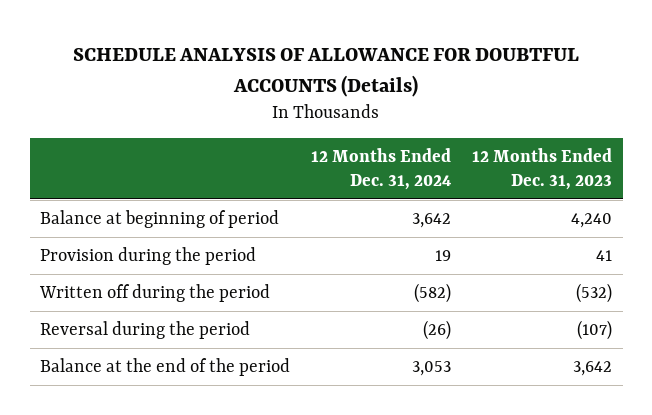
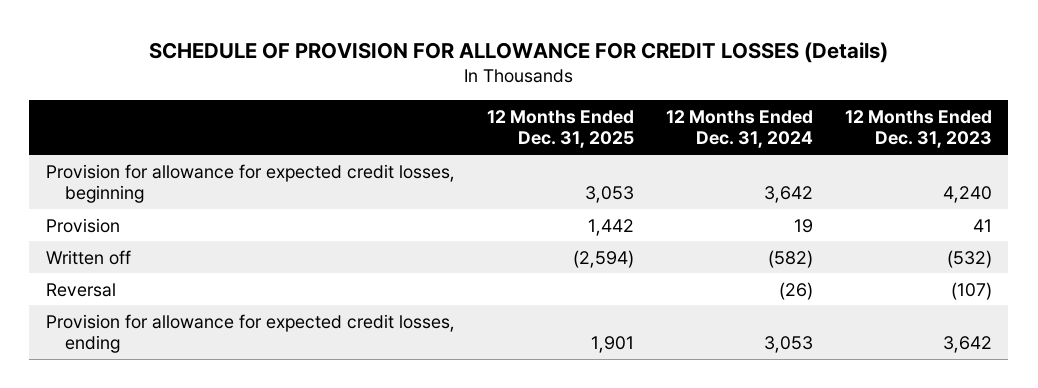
- SCHEDULE ANALYSIS OF ALLOWANCE FOR DOUBTFUL ACCOUNTS (Details)
+ SCHEDULE OF PROVISION FOR ALLOWANCE FOR CREDIT LOSSES (Details)
- | 12 Months Ended Dec. 31, 2024 | 12 Months Ended Dec. 31, 2023
+ | 12 Months Ended Dec. 31, 2025 | 12 Months Ended Dec. 31, 2024 | 12 Months Ended Dec. 31, 2023
- Balance at beginning of period | 3,642 | 4,240
- Provision during the period | 19 | 41
- Written off during the period | (582) | (532)
- Reversal during the period | (26) | (107)
- Balance at the end of the period | 3,053 | 3,642
+ Provision for allowance for expected credit losses, beginning | 3,053 | 3,642 | 4,240
+ Provision | 1,442 | 19 | 41
+ Written off | (2,594) | (582) | (532)
+ Reversal | | (26) | (107)
+ Provision for allowance for expected credit losses, ending | 1,901 | 3,053 | 3,642

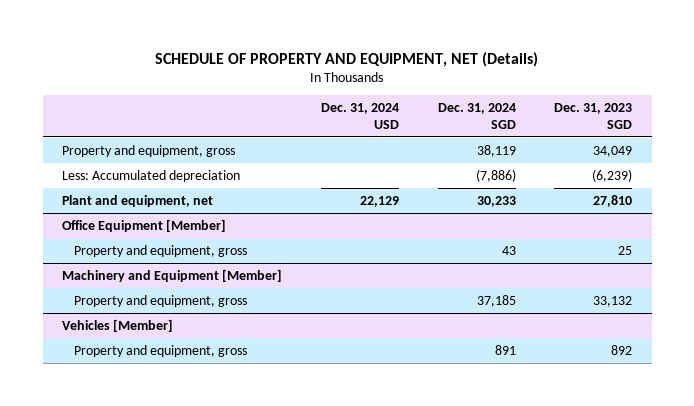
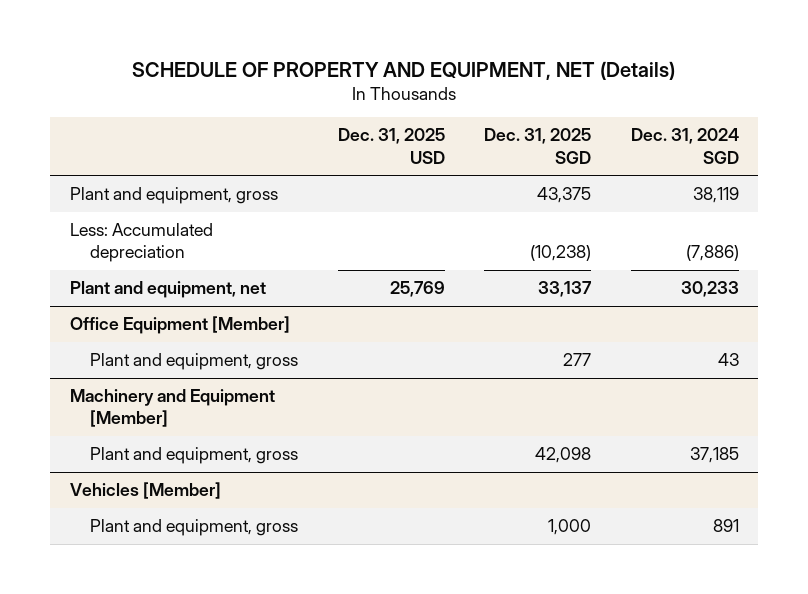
- | Dec. 31, 2024 USD | Dec. 31, 2024 SGD | Dec. 31, 2023 SGD
+ | Dec. 31, 2025 USD | Dec. 31, 2025 SGD | Dec. 31, 2024 SGD
- Property and equipment, gross | | 38,119 | 34,049
+ Plant and equipment, gross | | 43,375 | 38,119
@ Office Equipment [Member]
- Property and equipment, gross | | 43 | 25
+ Plant and equipment, gross | | 277 | 43
@ Machinery and Equipment [Member]
- Property and equipment, gross | | 37,185 | 33,132
+ Plant and equipment, gross | | 42,098 | 37,185
@ Vehicles [Member]
- Property and equipment, gross | | 891 | 892
+ Plant and equipment, gross | | 1,000 | 891

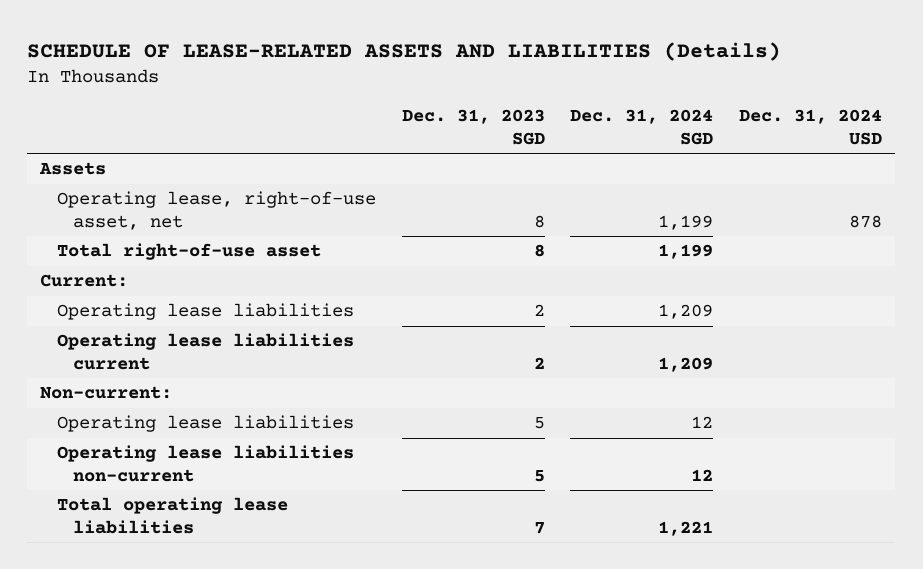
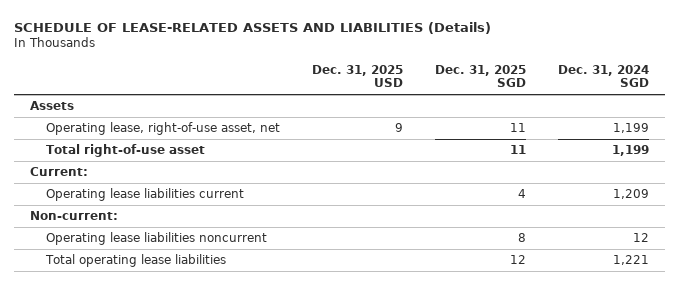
- | Dec. 31, 2023 SGD | Dec. 31, 2024 SGD | Dec. 31, 2024 USD
+ | Dec. 31, 2025 USD | Dec. 31, 2025 SGD | Dec. 31, 2024 SGD
- Operating lease liabilities | 2 | 1,209 |
- Operating lease liabilities | 5 | 12 |
- Operating lease liabilities non-current | 5 | 12 |
+ Operating lease liabilities noncurrent | | 8 | 12

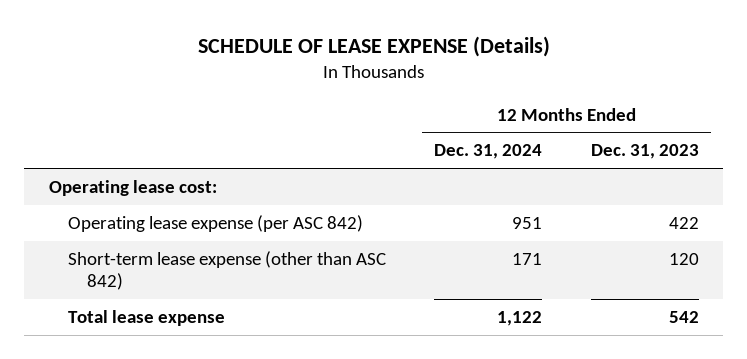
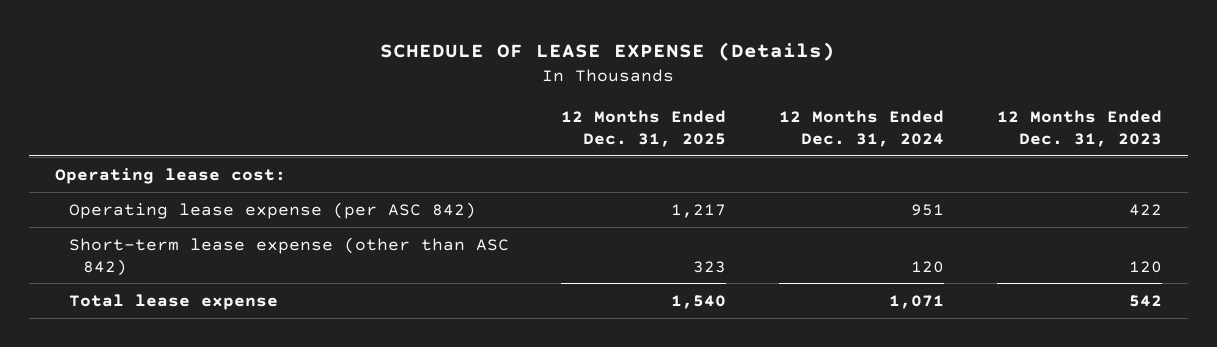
- | 12 Months Ended Dec. 31, 2024 | 12 Months Ended Dec. 31, 2023
+ | 12 Months Ended Dec. 31, 2025 | 12 Months Ended Dec. 31, 2024 | 12 Months Ended Dec. 31, 2023
- Short-term lease expense (other than ASC 842) | 171 | 120
- Total lease expense | 1,122 | 542
+ Short-term lease expense (other than ASC 842) | 323 | 120 | 120
+ Total lease expense | 1,540 | 1,071 | 542

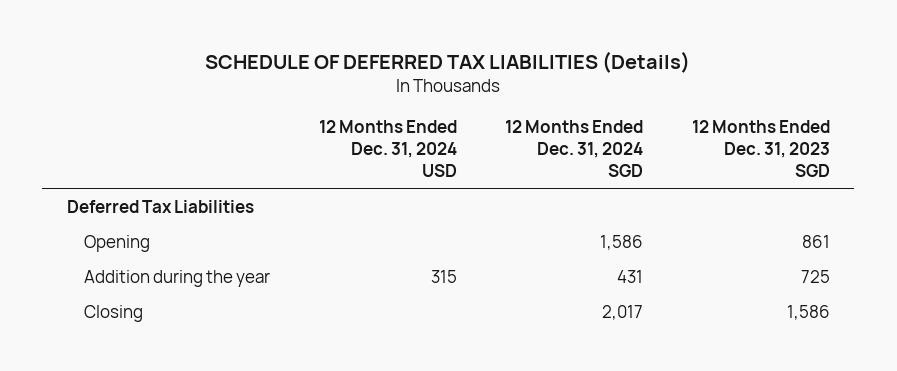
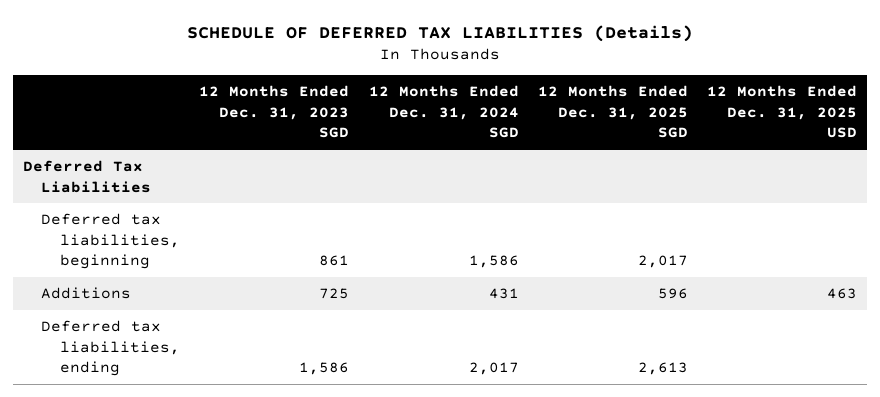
- | 12 Months Ended Dec. 31, 2024 USD | 12 Months Ended Dec. 31, 2024 SGD | 12 Months Ended Dec. 31, 2023 SGD
+ | 12 Months Ended Dec. 31, 2023 SGD | 12 Months Ended Dec. 31, 2024 SGD | 12 Months Ended Dec. 31, 2025 SGD | 12 Months Ended Dec. 31, 2025 USD
- Opening | | 1,586 | 861
- Addition during the year | 315 | 431 | 725
- Closing | | 2,017 | 1,586
+ Deferred tax liabilities, beginning | 861 | 1,586 | 2,017 |
+ Additions | 725 | 431 | 596 | 463
+ Deferred tax liabilities, ending | 1,586 | 2,017 | 2,613 |

